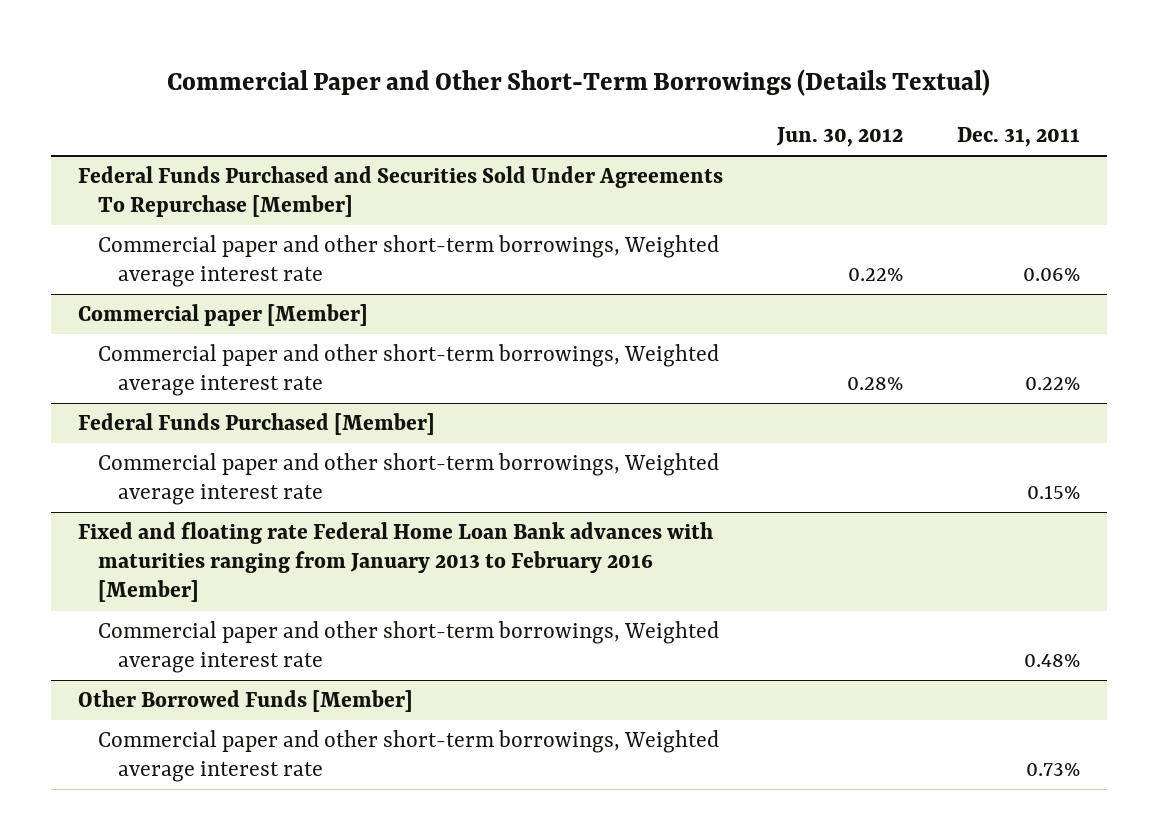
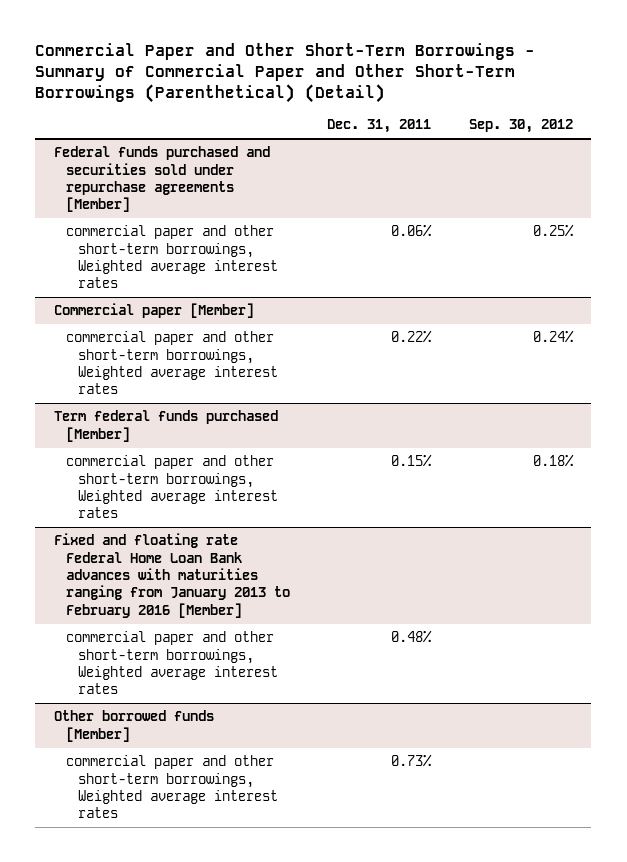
- Commercial Paper and Other Short-Term Borrowings (Details Textual)
+ Commercial Paper and Other Short-Term Borrowings - Summary of Commercial Paper and Other Short-Term Borrowings (Parenthetical) (Detail)
- | Jun. 30, 2012 | Dec. 31, 2011
+ | Dec. 31, 2011 | Sep. 30, 2012
- Federal Funds Purchased and Securities Sold Under Agreements To Repurchase [Member]
- Commercial paper and other short-term borrowings, Weighted average interest rate | 0.22% | 0.06%
+ Federal funds purchased and securities sold under repurchase agreements [Member]
+ commercial paper and other short-term borrowings, Weighted average interest rates | 0.06% | 0.25%
@ Commercial paper [Member]
- Commercial paper and other short-term borrowings, Weighted average interest rate | 0.28% | 0.22%
- Federal Funds Purchased [Member]
- Commercial paper and other short-term borrowings, Weighted average interest rate | | 0.15%
@ Commercial paper [Member]
+ commercial paper and other short-term borrowings, Weighted average interest rates | 0.22% | 0.24%
+ Term federal funds purchased [Member]
+ commercial paper and other short-term borrowings, Weighted average interest rates | 0.15% | 0.18%
@ Fixed and floating rate Federal Home Loan Bank advances with maturities ranging from January 2013 to February 2016 [Member]
- Commercial paper and other short-term borrowings, Weighted average interest rate | | 0.48%
- Other Borrowed Funds [Member]
- Commercial paper and other short-term borrowings, Weighted average interest rate | | 0.73%
@ Fixed and floating rate Federal Home Loan Bank advances with maturities ranging from January 2013 to February 2016 [Member]
+ commercial paper and other short-term borrowings, Weighted average interest rates | 0.48% |
+ Other borrowed funds [Member]
+ commercial paper and other short-term borrowings, Weighted average interest rates | 0.73% |

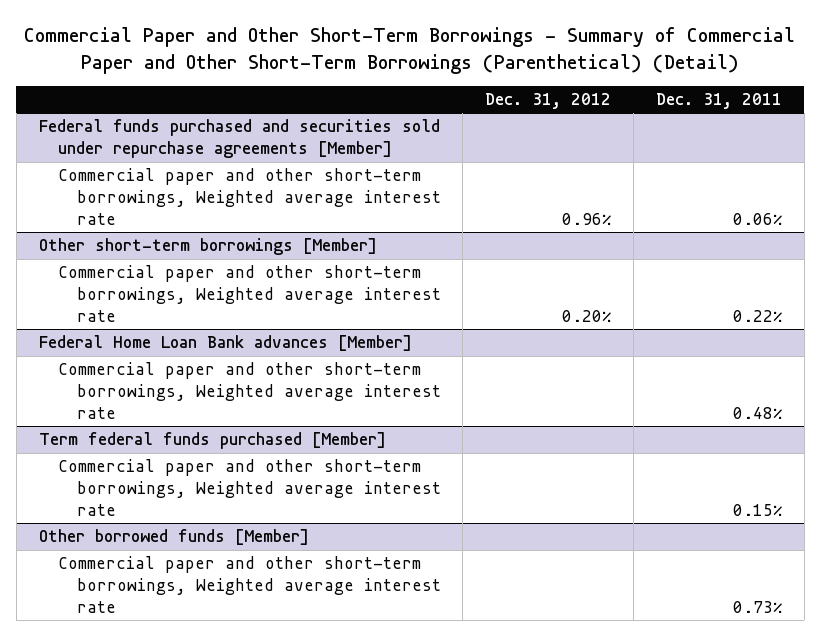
- | Dec. 31, 2011 | Sep. 30, 2012
+ | Dec. 31, 2012 | Dec. 31, 2011
@ Federal funds purchased and securities sold under repurchase agreements [Member]
- commercial paper and other short-term borrowings, Weighted average interest rates | 0.06% | 0.25%
- Commercial paper [Member]
- commercial paper and other short-term borrowings, Weighted average interest rates | 0.22% | 0.24%
@ Federal funds purchased and securities sold under repurchase agreements [Member]
+ Commercial paper and other short-term borrowings, Weighted average interest rate | 0.96% | 0.06%
+ Other short-term borrowings [Member]
+ Commercial paper and other short-term borrowings, Weighted average interest rate | 0.20% | 0.22%
+ Federal Home Loan Bank advances [Member]
+ Commercial paper and other short-term borrowings, Weighted average interest rate | | 0.48%
@ Term federal funds purchased [Member]
- commercial paper and other short-term borrowings, Weighted average interest rates | 0.15% | 0.18%
- Fixed and floating rate Federal Home Loan Bank advances with maturities ranging from January 2013 to February 2016 [Member]
- commercial paper and other short-term borrowings, Weighted average interest rates | 0.48% |
@ Term federal funds purchased [Member]
+ Commercial paper and other short-term borrowings, Weighted average interest rate | | 0.15%
@ Other borrowed funds [Member]
- commercial paper and other short-term borrowings, Weighted average interest rates | 0.73% |
+ Commercial paper and other short-term borrowings, Weighted average interest rate | | 0.73%

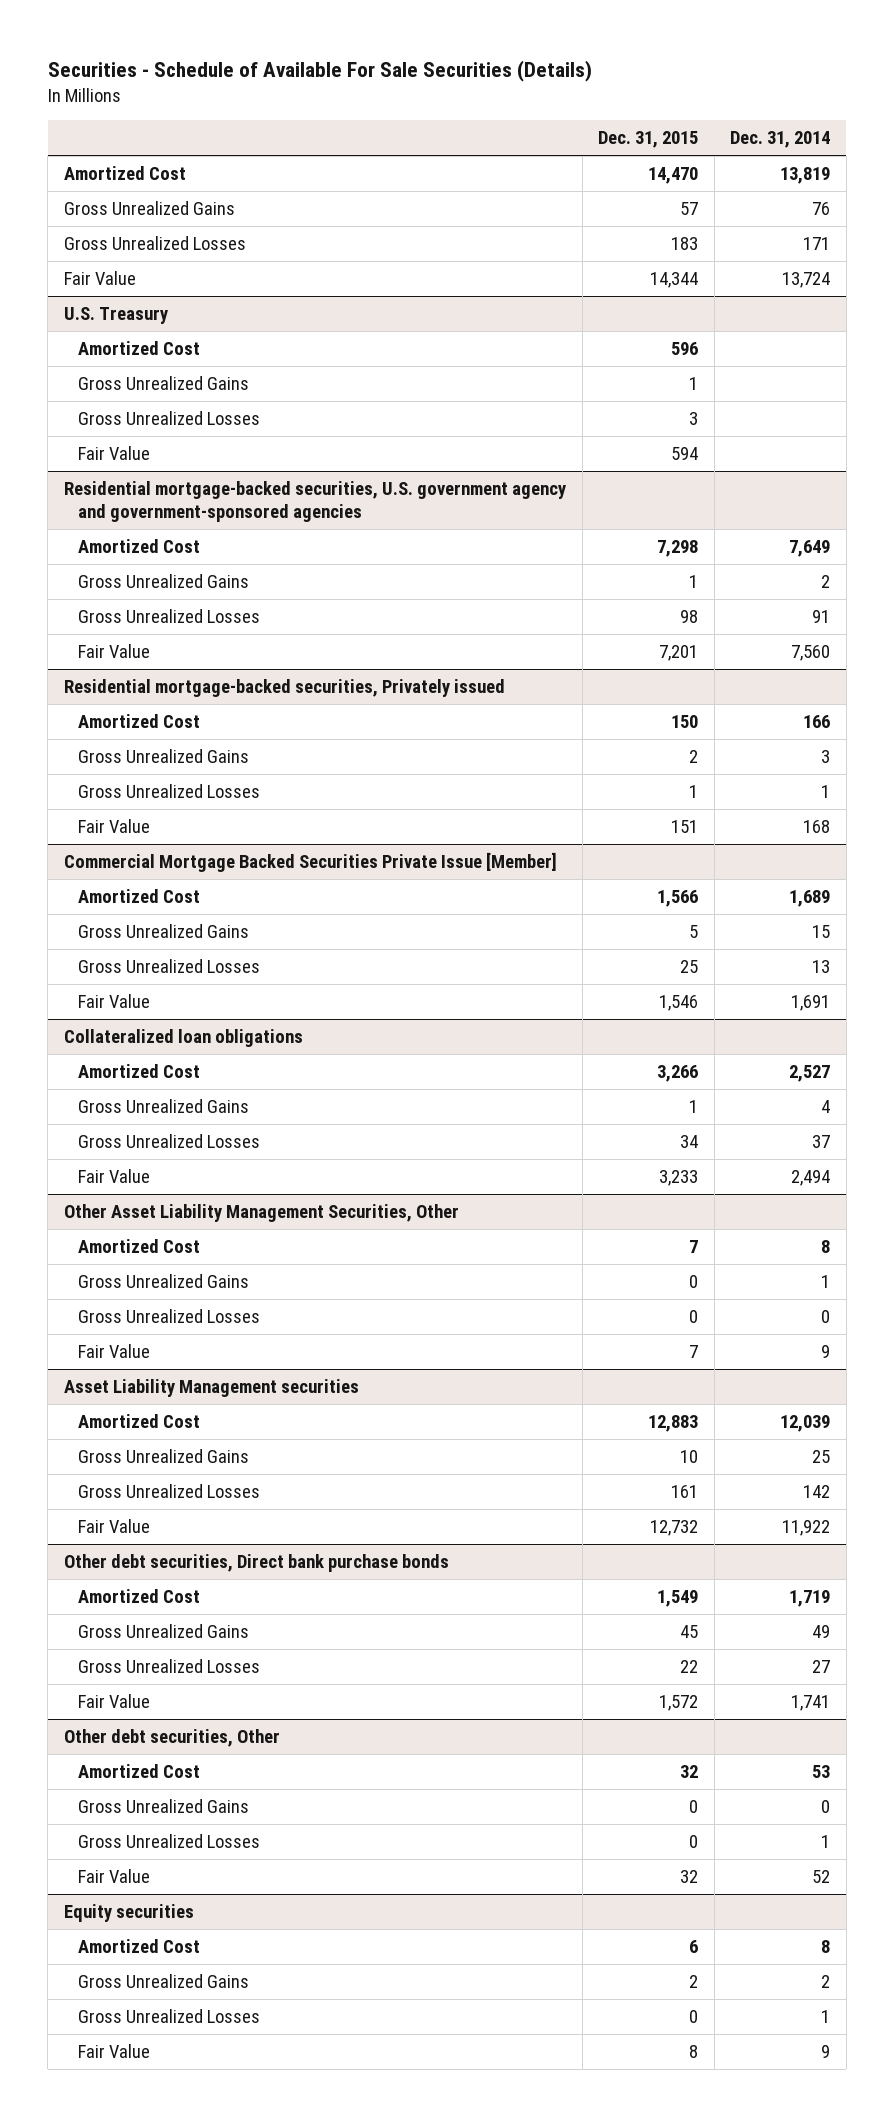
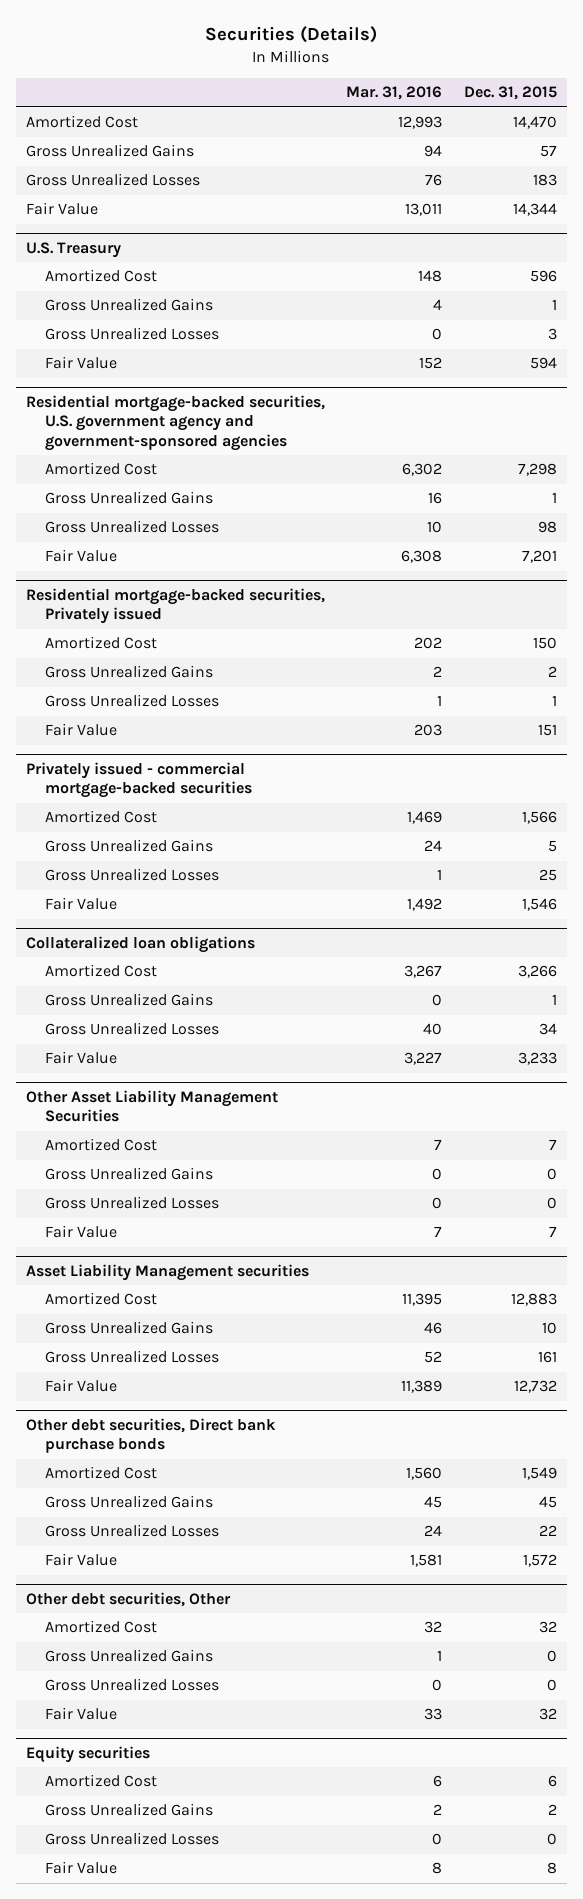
- Securities - Schedule of Available For Sale Securities (Details)
+ Securities (Details)
- | Dec. 31, 2015 | Dec. 31, 2014
+ | Mar. 31, 2016 | Dec. 31, 2015
- Commercial Mortgage Backed Securities Private Issue [Member]
+ Privately issued - commercial mortgage-backed securities
- Other Asset Liability Management Securities, Other
+ Other Asset Liability Management Securities

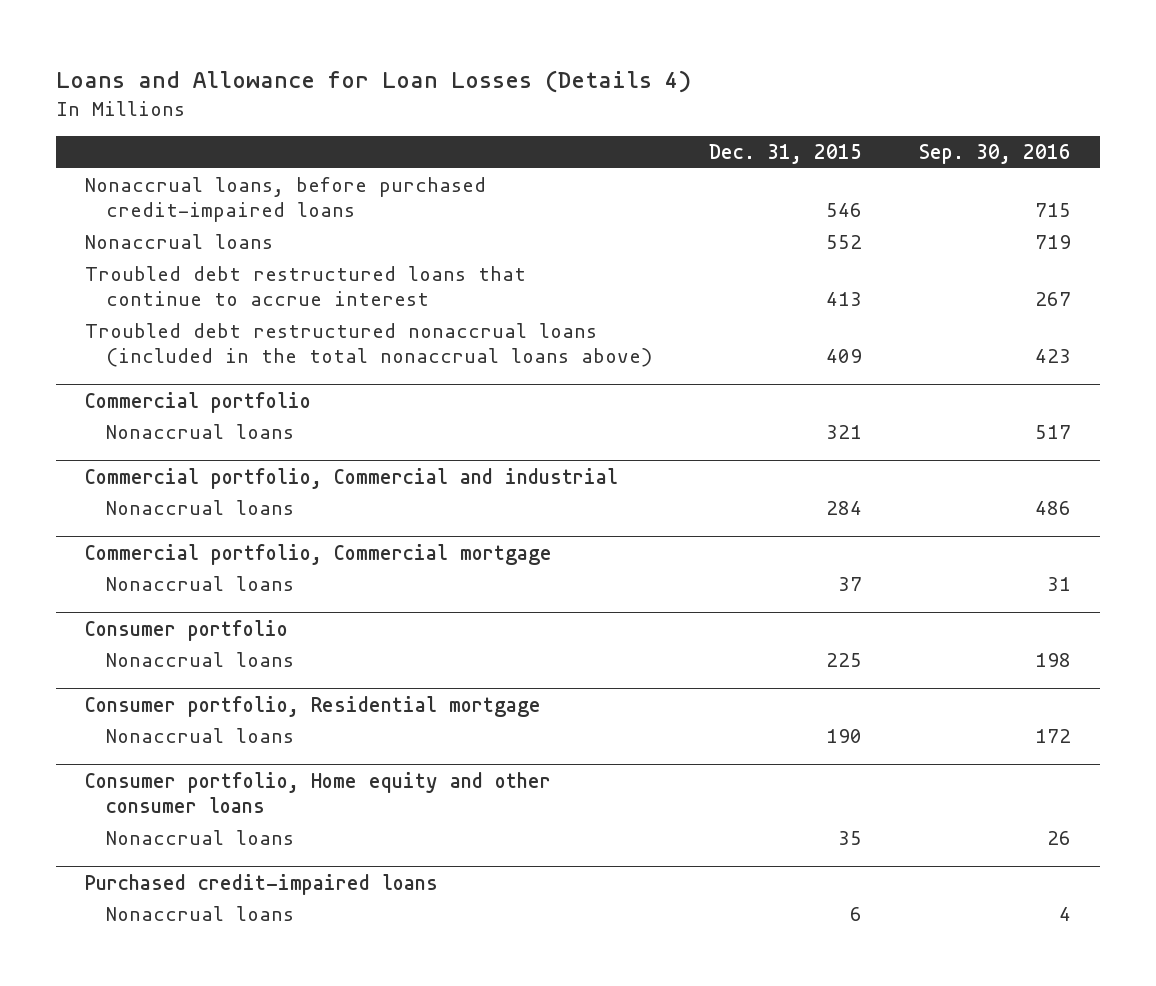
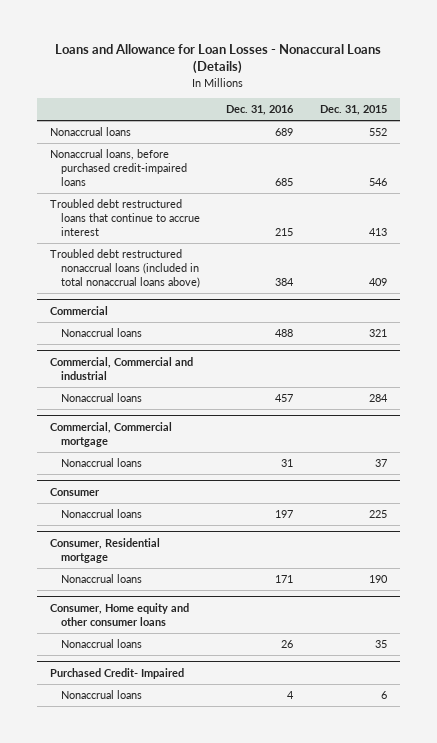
- Loans and Allowance for Loan Losses (Details 4)
+ Loans and Allowance for Loan Losses - Nonaccural Loans (Details)
- | Dec. 31, 2015 | Sep. 30, 2016
+ | Dec. 31, 2016 | Dec. 31, 2015
moved down: Nonaccrual loans, before purchased credit-impaired loans | 685 | 546
- Troubled debt restructured nonaccrual loans (included in the total nonaccrual loans above) | 409 | 423
- Commercial portfolio
+ Troubled debt restructured nonaccrual loans (included in total nonaccrual loans above) | 384 | 409
+ Commercial
- Commercial portfolio, Commercial and industrial
+ Commercial, Commercial and industrial
- Commercial portfolio, Commercial mortgage
+ Commercial, Commercial mortgage
- Consumer portfolio
+ Consumer
- Consumer portfolio, Residential mortgage
+ Consumer, Residential mortgage
- Consumer portfolio, Home equity and other consumer loans
+ Consumer, Home equity and other consumer loans
- Purchased credit-impaired loans
+ Purchased Credit- Impaired

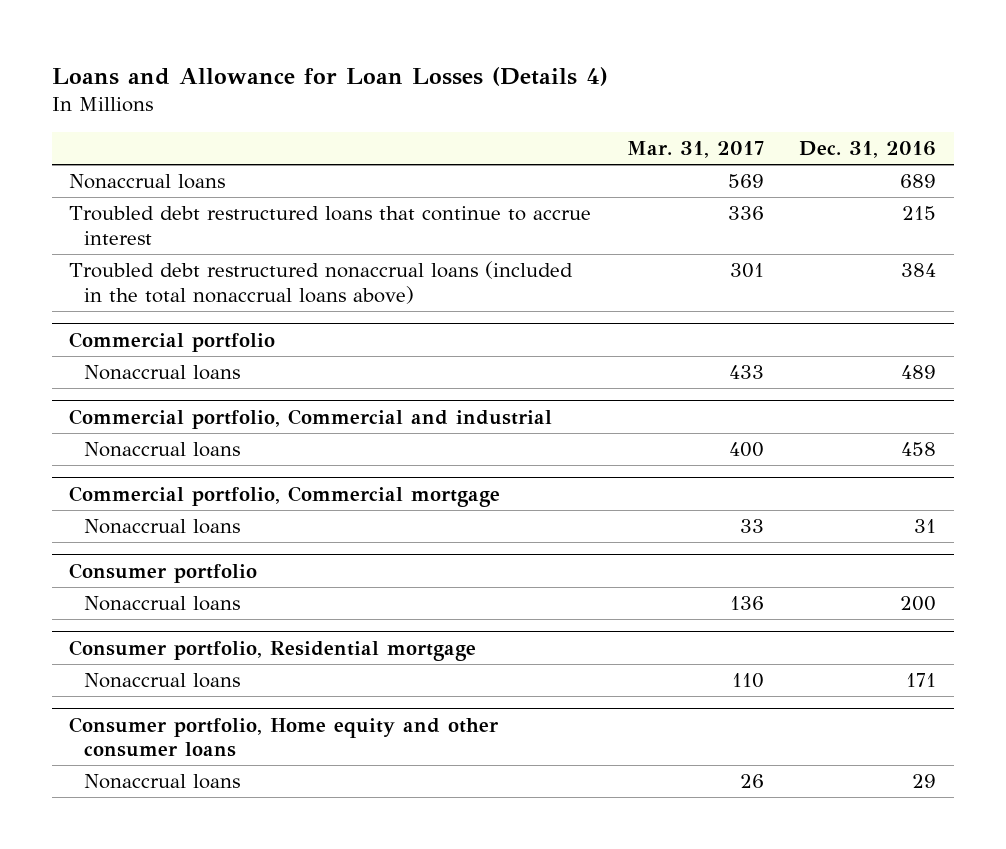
- Loans and Allowance for Loan Losses - Nonaccural Loans (Details)
+ Loans and Allowance for Loan Losses (Details 4)
- | Dec. 31, 2016 | Dec. 31, 2015
+ | Mar. 31, 2017 | Dec. 31, 2016
- Nonaccrual loans, before purchased credit-impaired loans | 685 | 546
- Troubled debt restructured nonaccrual loans (included in total nonaccrual loans above) | 384 | 409
- Commercial
- Nonaccrual loans | 488 | 321
- Commercial, Commercial and industrial
- Nonaccrual loans | 457 | 284
- Commercial, Commercial mortgage
+ Troubled debt restructured nonaccrual loans (included in the total nonaccrual loans above) | 301 | 384
+ Commercial portfolio
+ Nonaccrual loans | 433 | 489
+ Commercial portfolio, Commercial and industrial
+ Nonaccrual loans | 400 | 458
+ Commercial portfolio, Commercial mortgage
- Consumer
- Nonaccrual loans | 197 | 225
- Consumer, Residential mortgage
+ Consumer portfolio
+ Nonaccrual loans | 136 | 200
+ Consumer portfolio, Residential mortgage
- Consumer, Home equity and other consumer loans
- Nonaccrual loans | 26 | 35
- Purchased Credit- Impaired
- Nonaccrual loans | 4 | 6
+ Consumer portfolio, Home equity and other consumer loans
+ Nonaccrual loans | 26 | 29

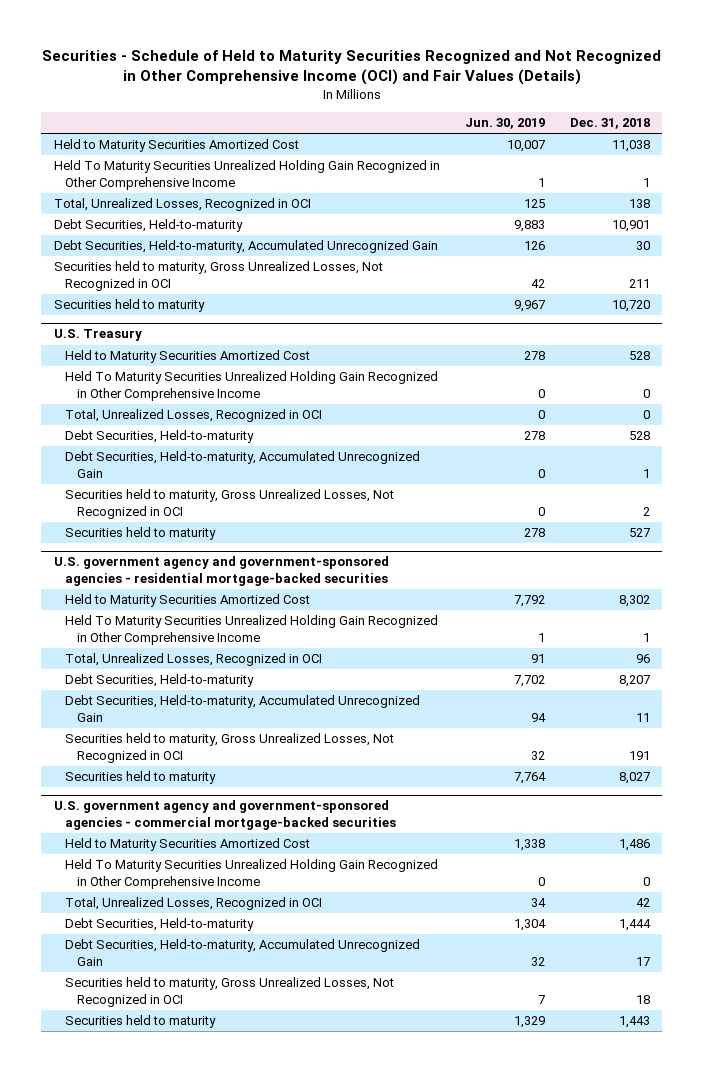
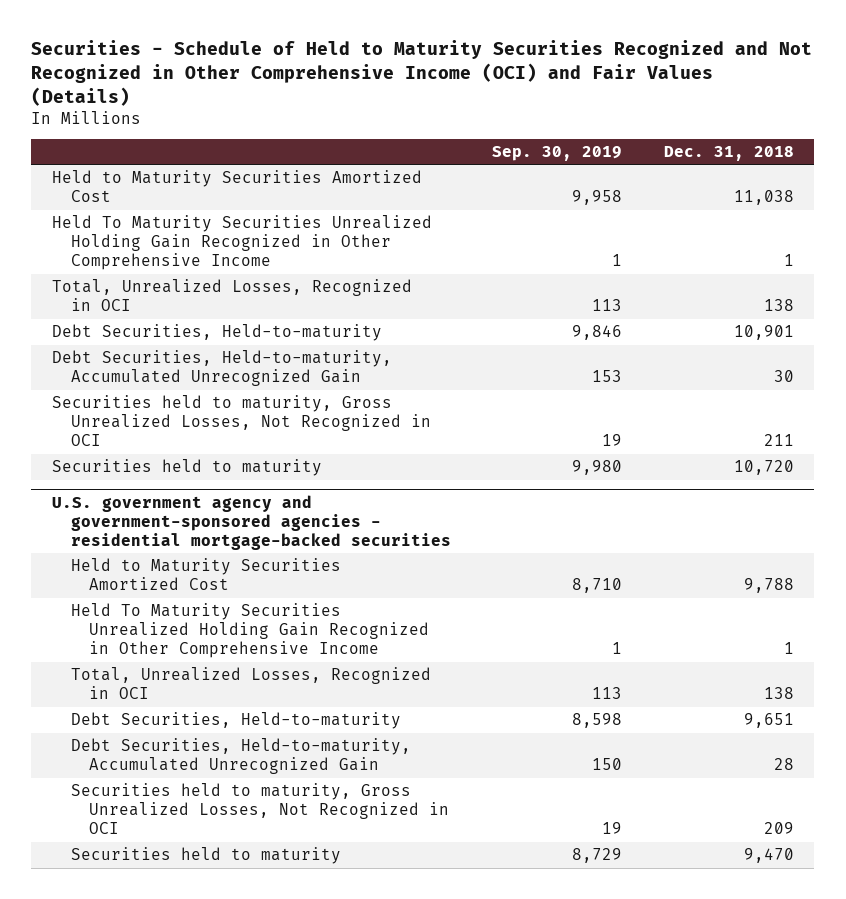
- | Jun. 30, 2019 | Dec. 31, 2018
+ | Sep. 30, 2019 | Dec. 31, 2018
- U.S. Treasury
- Held to Maturity Securities Amortized Cost | 278 | 528
- Held To Maturity Securities Unrealized Holding Gain Recognized in Other Comprehensive Income | 0 | 0
- Total, Unrealized Losses, Recognized in OCI | 0 | 0
- Debt Securities, Held-to-maturity | 278 | 528
- Debt Securities, Held-to-maturity, Accumulated Unrecognized Gain | 0 | 1
- Securities held to maturity, Gross Unrealized Losses, Not Recognized in OCI | 0 | 2
- Securities held to maturity | 278 | 527
@ U.S. government agency and government-sponsored agencies - residential mortgage-backed securities
- Held to Maturity Securities Amortized Cost | 7,792 | 8,302
+ Held to Maturity Securities Amortized Cost | 8,710 | 9,788
- Total, Unrealized Losses, Recognized in OCI | 91 | 96
- Debt Securities, Held-to-maturity | 7,702 | 8,207
- Debt Securities, Held-to-maturity, Accumulated Unrecognized Gain | 94 | 11
- Securities held to maturity, Gross Unrealized Losses, Not Recognized in OCI | 32 | 191
- Securities held to maturity | 7,764 | 8,027
- U.S. government agency and government-sponsored agencies - commercial mortgage-backed securities
- Held to Maturity Securities Amortized Cost | 1,338 | 1,486
- Held To Maturity Securities Unrealized Holding Gain Recognized in Other Comprehensive Income | 0 | 0
- Total, Unrealized Losses, Recognized in OCI | 34 | 42
- Debt Securities, Held-to-maturity | 1,304 | 1,444
- Debt Securities, Held-to-maturity, Accumulated Unrecognized Gain | 32 | 17
- Securities held to maturity, Gross Unrealized Losses, Not Recognized in OCI | 7 | 18
- Securities held to maturity | 1,329 | 1,443
@ U.S. government agency and government-sponsored agencies - residential mortgage-backed securities
+ Total, Unrealized Losses, Recognized in OCI | 113 | 138
+ Debt Securities, Held-to-maturity | 8,598 | 9,651
+ Debt Securities, Held-to-maturity, Accumulated Unrecognized Gain | 150 | 28
+ Securities held to maturity, Gross Unrealized Losses, Not Recognized in OCI | 19 | 209
+ Securities held to maturity | 8,729 | 9,470

